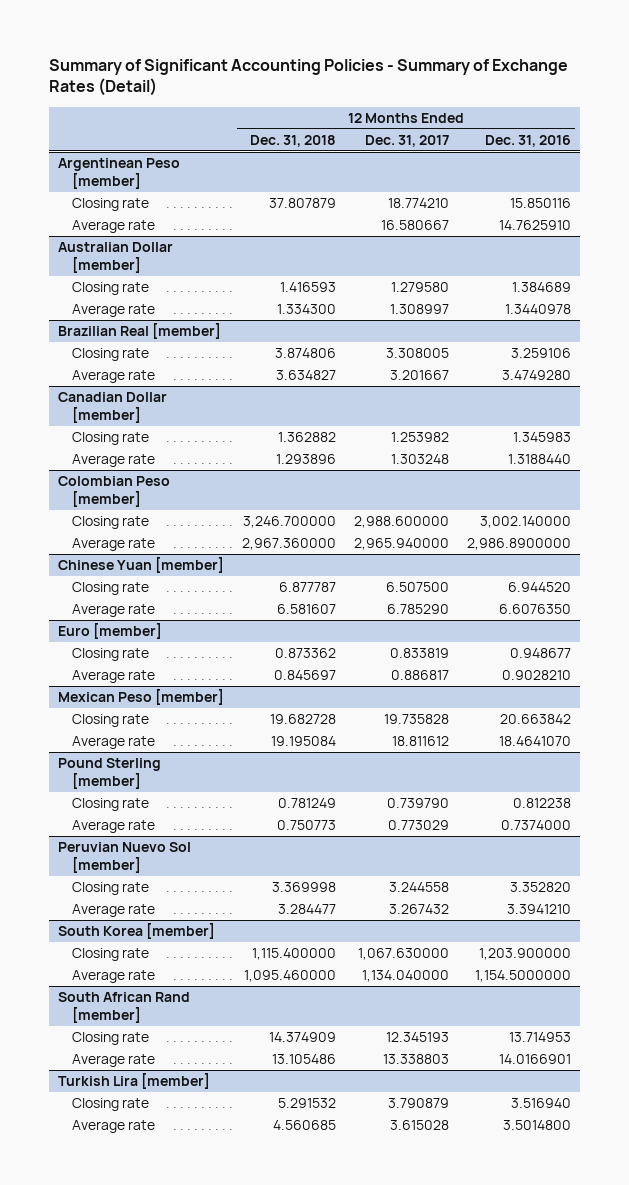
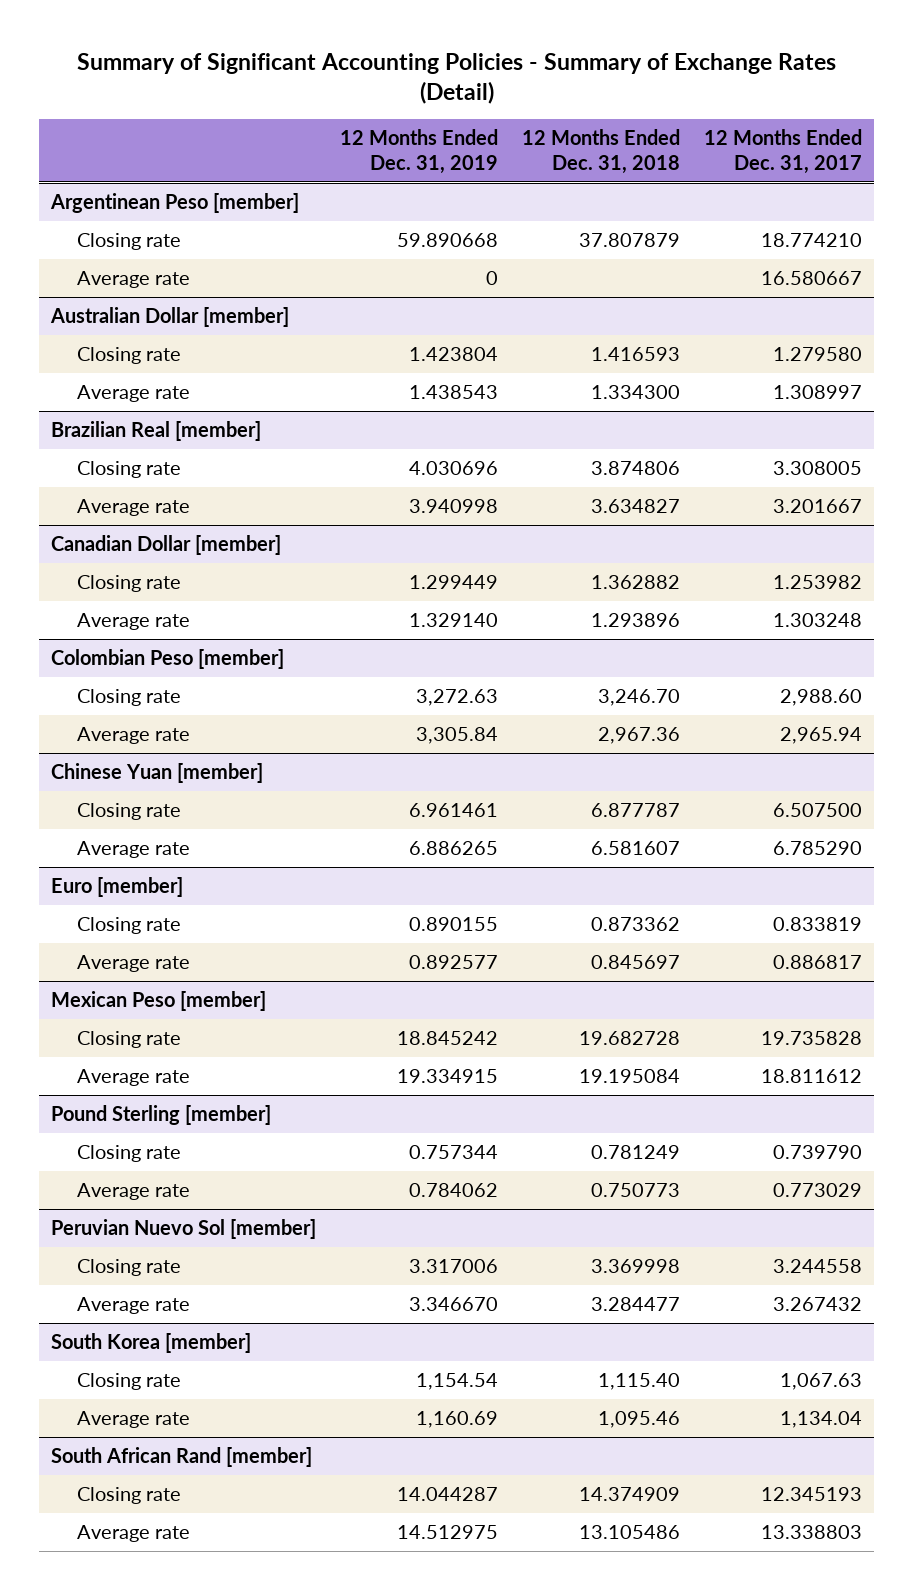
- | 12 Months Ended Dec. 31, 2018 | 12 Months Ended Dec. 31, 2017 | 12 Months Ended Dec. 31, 2016
+ | 12 Months Ended Dec. 31, 2019 | 12 Months Ended Dec. 31, 2018 | 12 Months Ended Dec. 31, 2017
@ Colombian Peso [member]
- Closing rate | 3,246.700000 | 2,988.600000 | 3,002.140000
- Average rate | 2,967.360000 | 2,965.940000 | 2,986.8900000
+ Closing rate | 3,272.63 | 3,246.70 | 2,988.60
+ Average rate | 3,305.84 | 2,967.36 | 2,965.94
@ South Korea [member]
- Closing rate | 1,115.400000 | 1,067.630000 | 1,203.900000
- Average rate | 1,095.460000 | 1,134.040000 | 1,154.5000000
+ Closing rate | 1,154.54 | 1,115.40 | 1,067.63
+ Average rate | 1,160.69 | 1,095.46 | 1,134.04
- Turkish Lira [member]
- Closing rate | 5.291532 | 3.790879 | 3.516940
- Average rate | 4.560685 | 3.615028 | 3.5014800

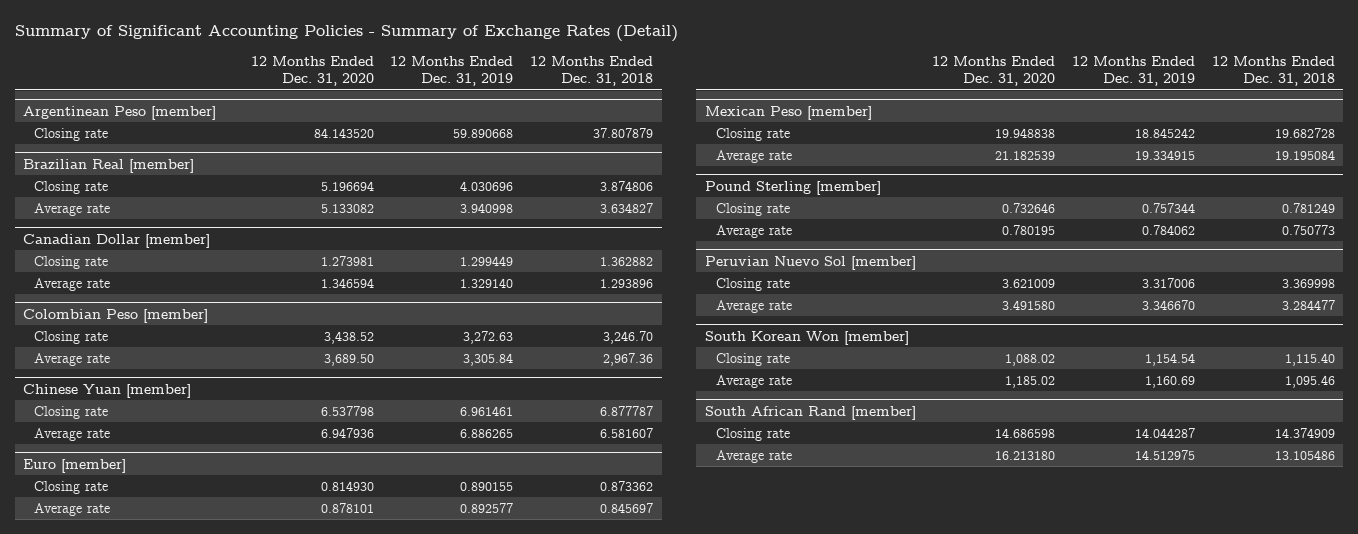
- | 12 Months Ended Dec. 31, 2019 | 12 Months Ended Dec. 31, 2018 | 12 Months Ended Dec. 31, 2017
+ | 12 Months Ended Dec. 31, 2020 | 12 Months Ended Dec. 31, 2019 | 12 Months Ended Dec. 31, 2018
@ Argentinean Peso [member]
- Average rate | 0 | | 16.580667
- Australian Dollar [member]
- Closing rate | 1.423804 | 1.416593 | 1.279580
- Average rate | 1.438543 | 1.334300 | 1.308997
- South Korea [member]
+ South Korean Won [member]

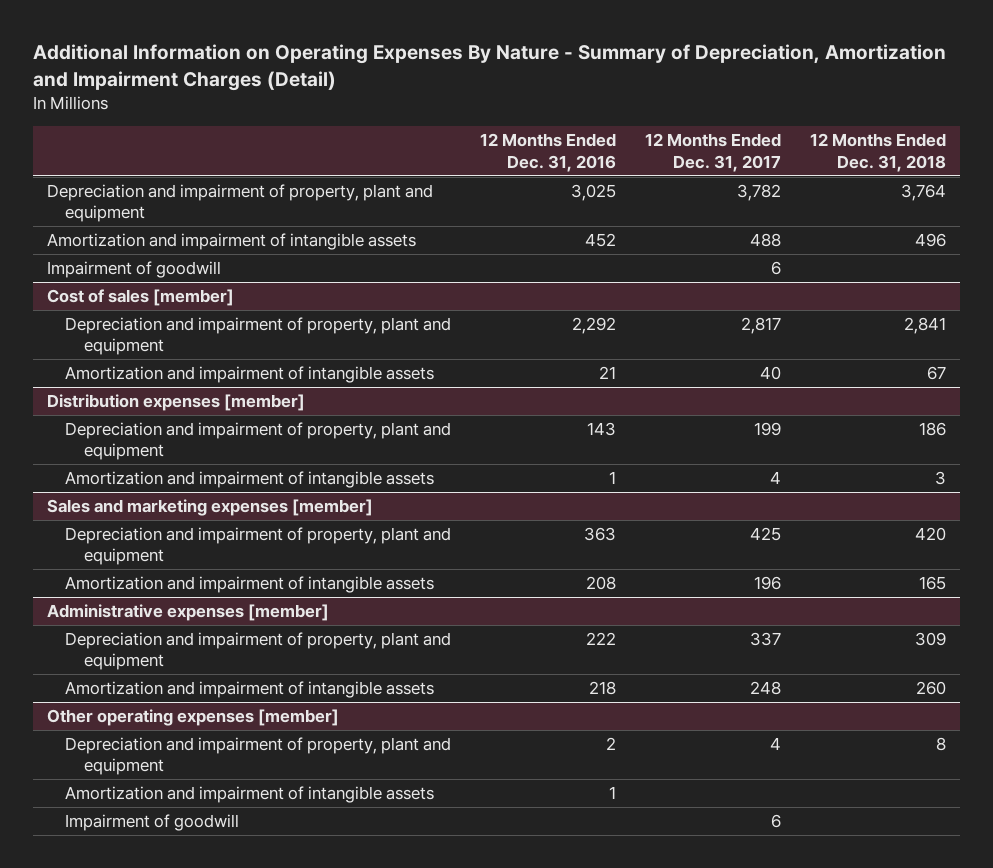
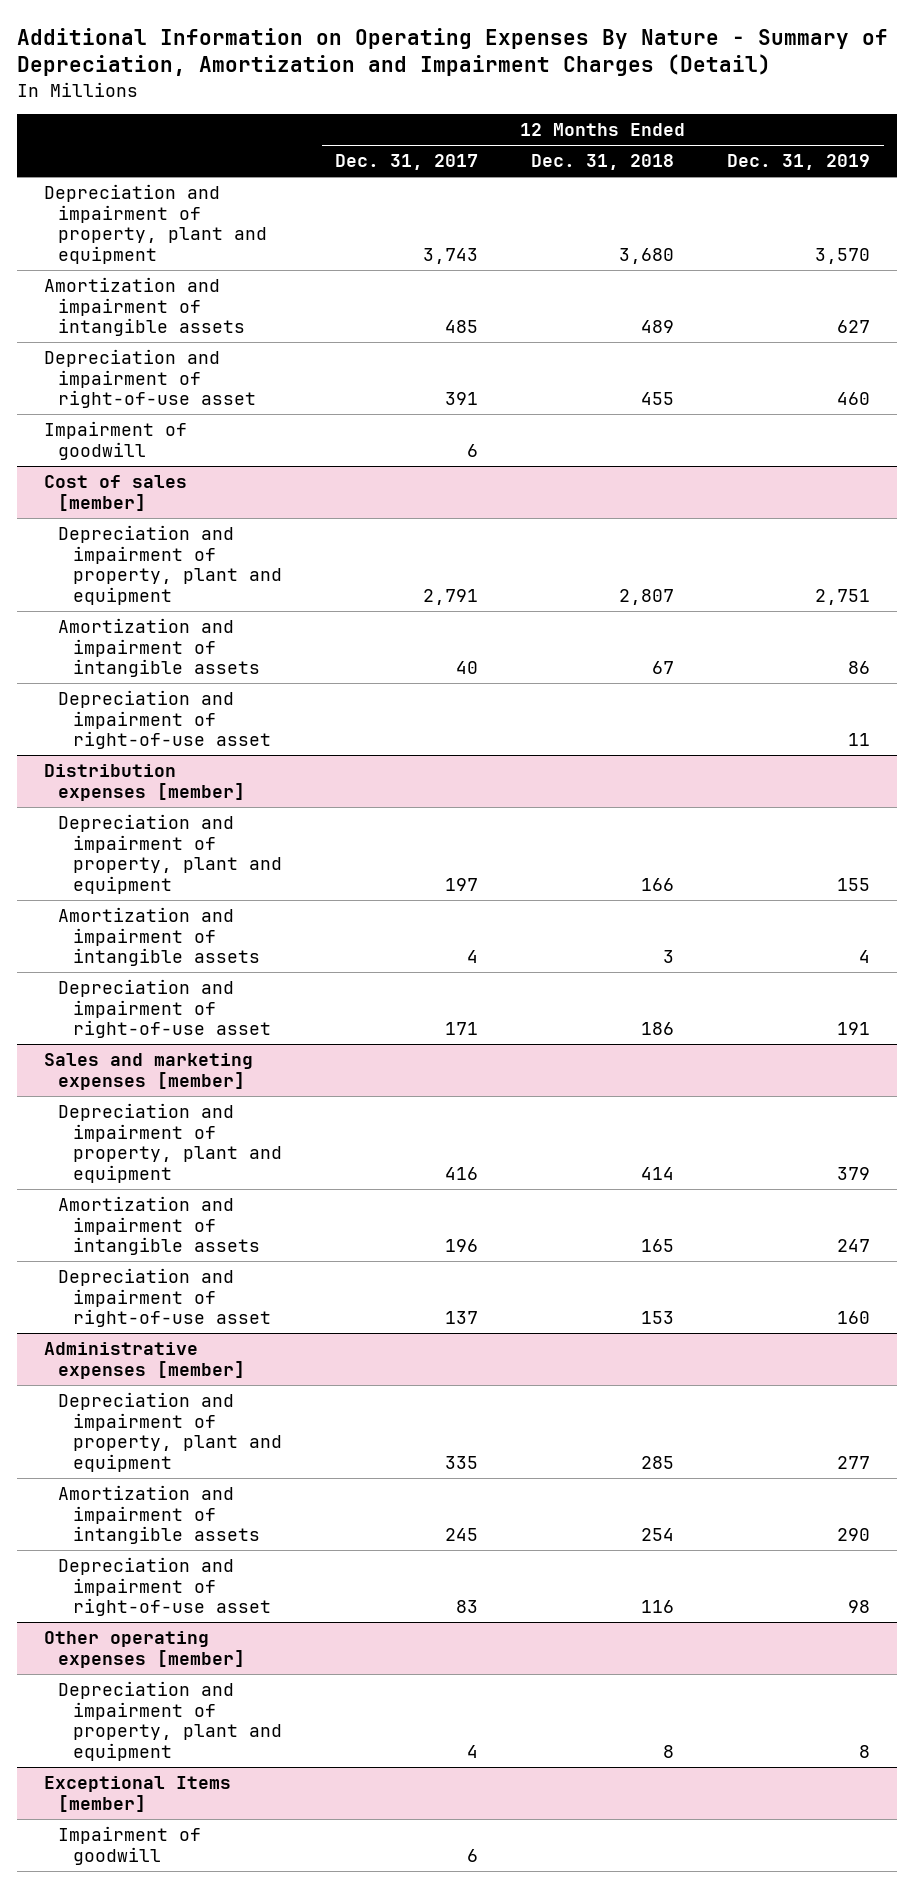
- | 12 Months Ended Dec. 31, 2016 | 12 Months Ended Dec. 31, 2017 | 12 Months Ended Dec. 31, 2018
+ | 12 Months Ended Dec. 31, 2017 | 12 Months Ended Dec. 31, 2018 | 12 Months Ended Dec. 31, 2019
- Depreciation and impairment of property, plant and equipment | 3,025 | 3,782 | 3,764
- Amortization and impairment of intangible assets | 452 | 488 | 496
+ Depreciation and impairment of property, plant and equipment | 3,743 | 3,680 | 3,570
+ Amortization and impairment of intangible assets | 485 | 489 | 627
+ Depreciation and impairment of right-of-use asset | 391 | 455 | 460
@ Cost of sales [member]
- Depreciation and impairment of property, plant and equipment | 2,292 | 2,817 | 2,841
+ Depreciation and impairment of property, plant and equipment | 2,791 | 2,807 | 2,751
+ Depreciation and impairment of right-of-use asset | | | 11
@ Distribution expenses [member]
- Depreciation and impairment of property, plant and equipment | 143 | 199 | 186
+ Depreciation and impairment of property, plant and equipment | 197 | 166 | 155
+ Depreciation and impairment of right-of-use asset | 171 | 186 | 191
@ Sales and marketing expenses [member]
- Depreciation and impairment of property, plant and equipment | 363 | 425 | 420
+ Depreciation and impairment of property, plant and equipment | 416 | 414 | 379
+ Depreciation and impairment of right-of-use asset | 137 | 153 | 160
@ Administrative expenses [member]
- Depreciation and impairment of property, plant and equipment | 222 | 337 | 309
- Amortization and impairment of intangible assets | 218 | 248 | 260
+ Depreciation and impairment of property, plant and equipment | 335 | 285 | 277
+ Amortization and impairment of intangible assets | 245 | 254 | 290
+ Depreciation and impairment of right-of-use asset | 83 | 116 | 98
@ Other operating expenses [member]
- Amortization and impairment of intangible assets | 1 | |
+ Exceptional Items [member]

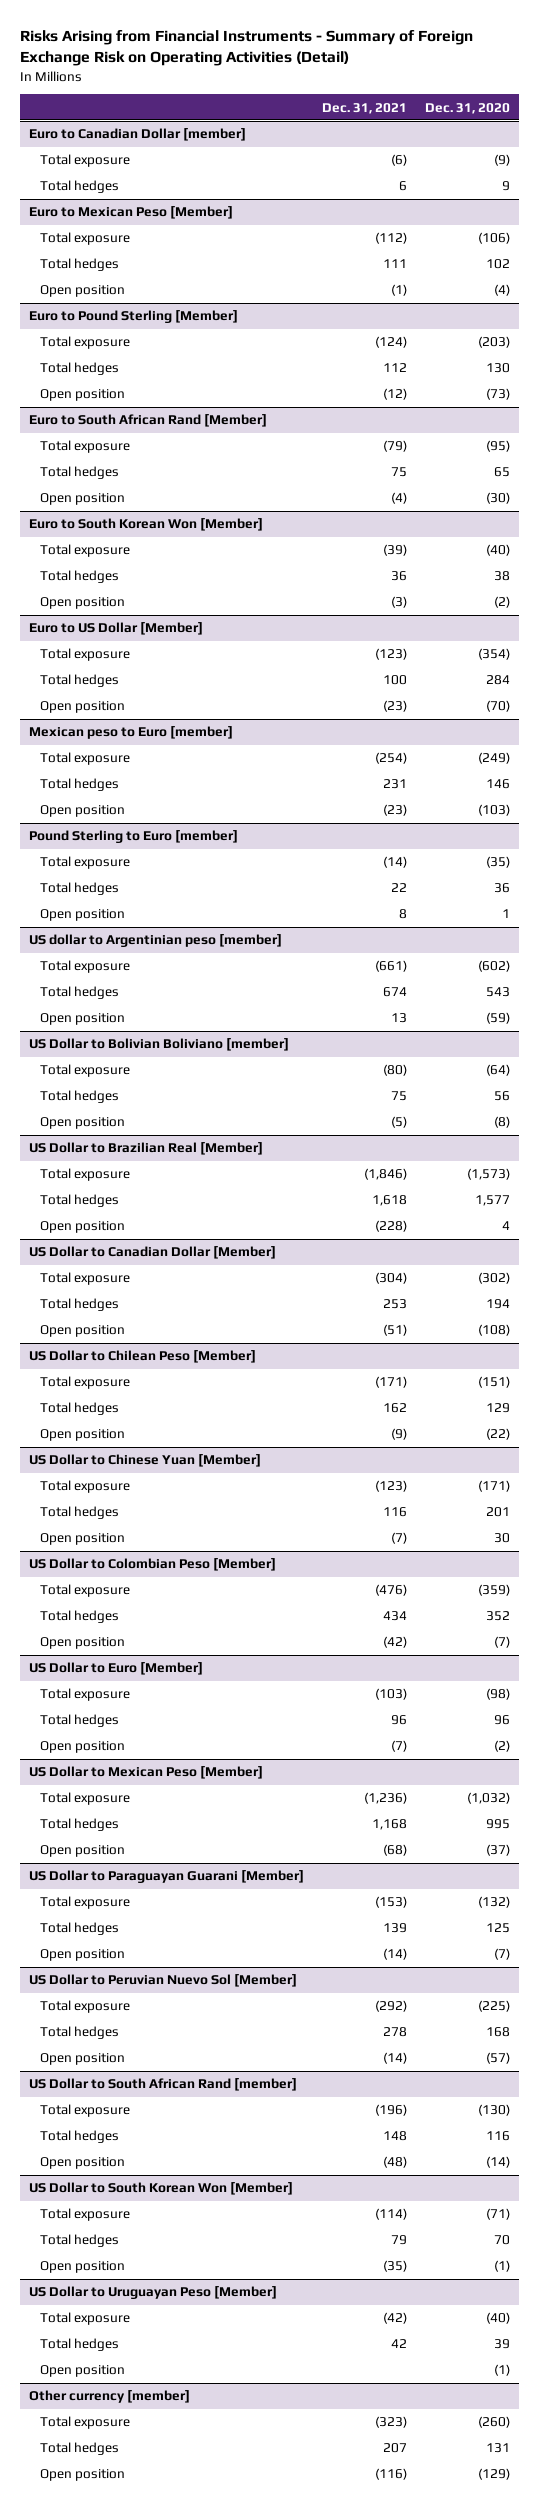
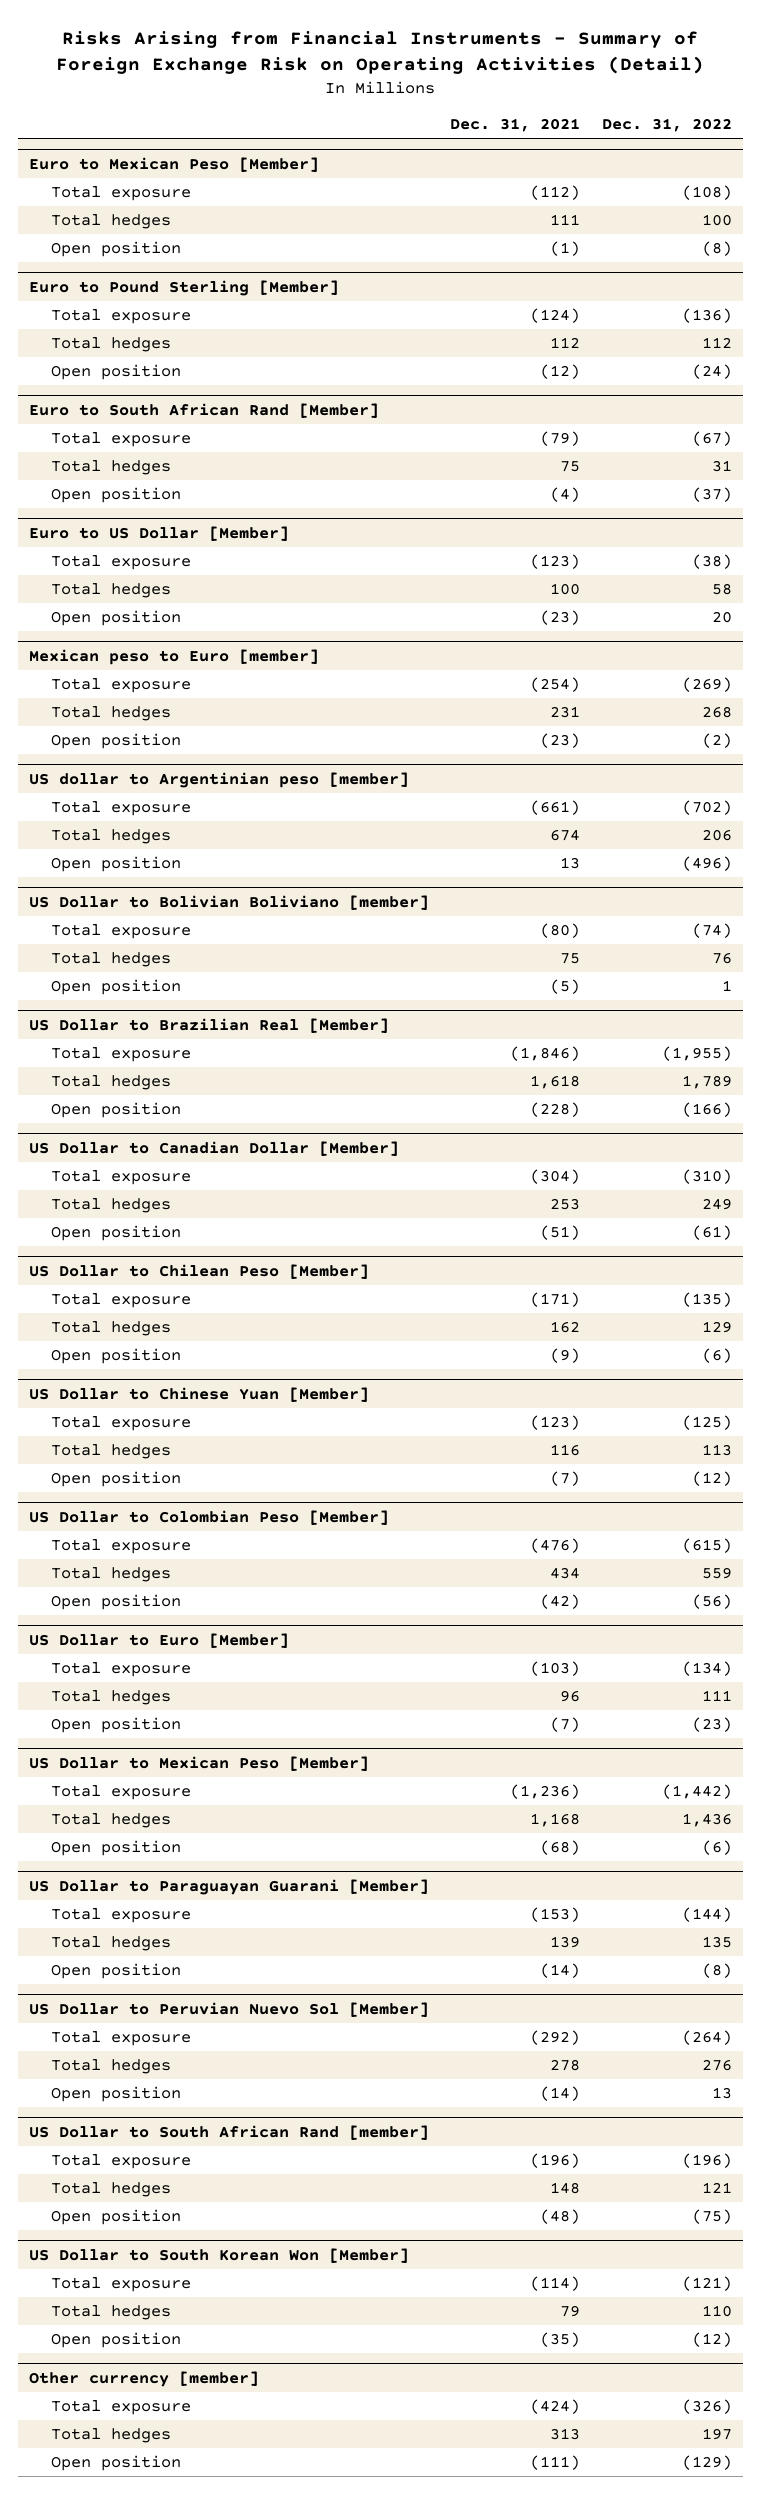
- | Dec. 31, 2021 | Dec. 31, 2020
+ | Dec. 31, 2021 | Dec. 31, 2022
- Euro to Canadian Dollar [member]
- Total exposure | (6) | (9)
- Total hedges | 6 | 9
- Euro to South Korean Won [Member]
- Total exposure | (39) | (40)
- Total hedges | 36 | 38
- Open position | (3) | (2)
- Pound Sterling to Euro [member]
- Total exposure | (14) | (35)
- Total hedges | 22 | 36
- Open position | 8 | 1
- US Dollar to Uruguayan Peso [Member]
- Total exposure | (42) | (40)
- Total hedges | 42 | 39
- Open position | | (1)
@ Other currency [member]
- Total exposure | (323) | (260)
- Total hedges | 207 | 131
- Open position | (116) | (129)
+ Total exposure | (424) | (326)
+ Total hedges | 313 | 197
+ Open position | (111) | (129)

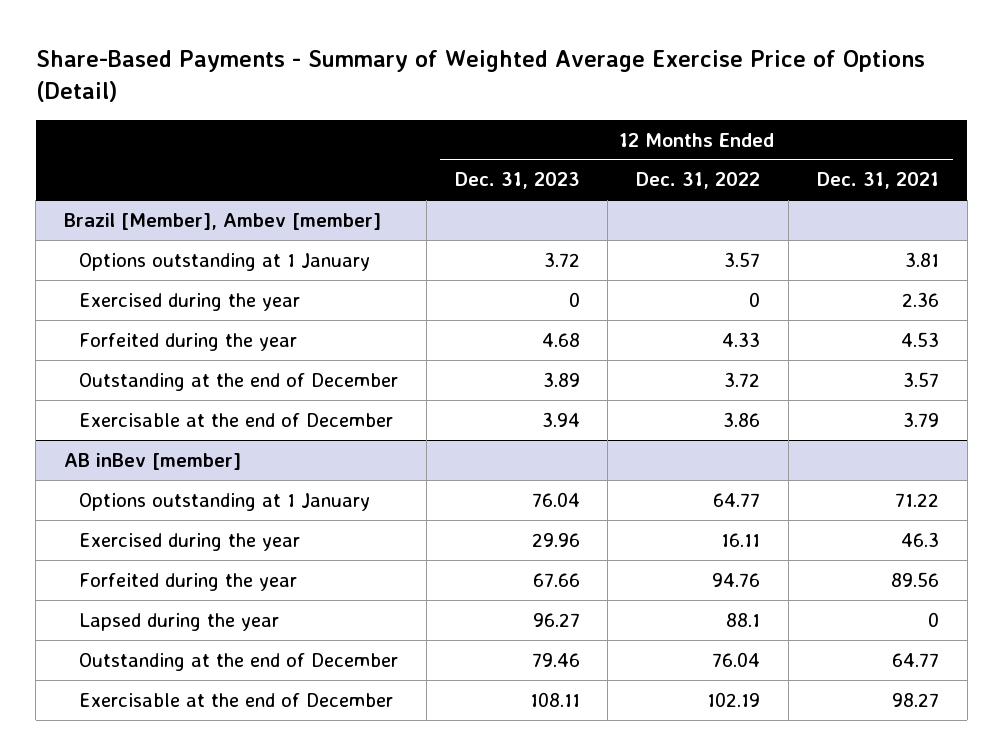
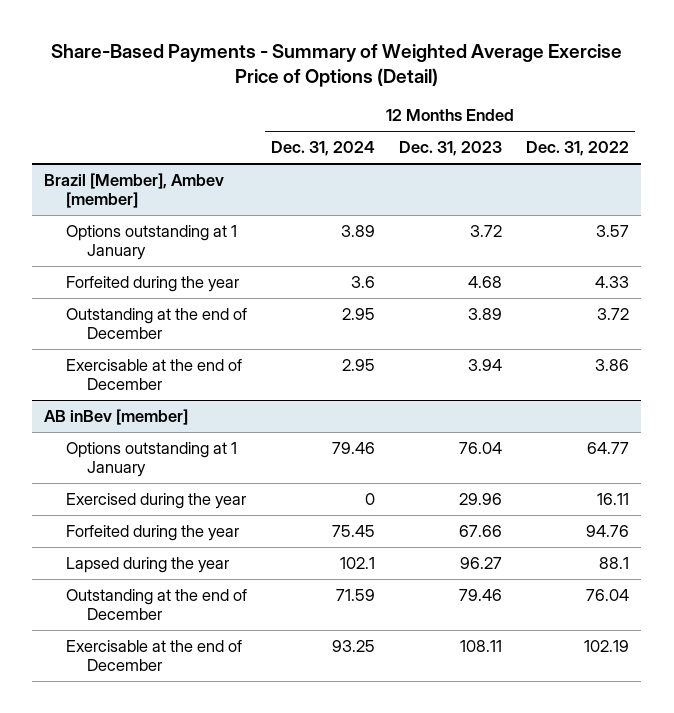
- | 12 Months Ended Dec. 31, 2023 | 12 Months Ended Dec. 31, 2022 | 12 Months Ended Dec. 31, 2021
+ | 12 Months Ended Dec. 31, 2024 | 12 Months Ended Dec. 31, 2023 | 12 Months Ended Dec. 31, 2022
@ Brazil [Member], Ambev [member]
- Exercised during the year | 0 | 0 | 2.36

